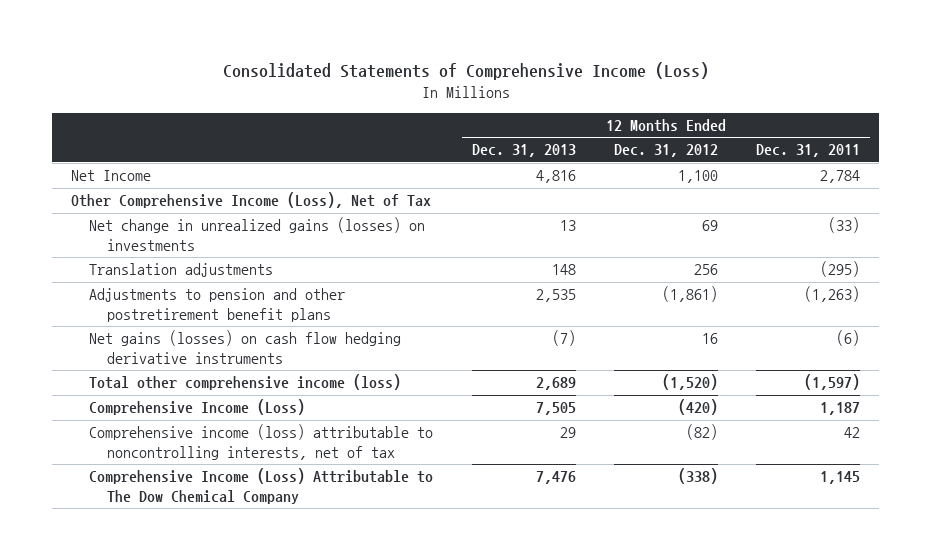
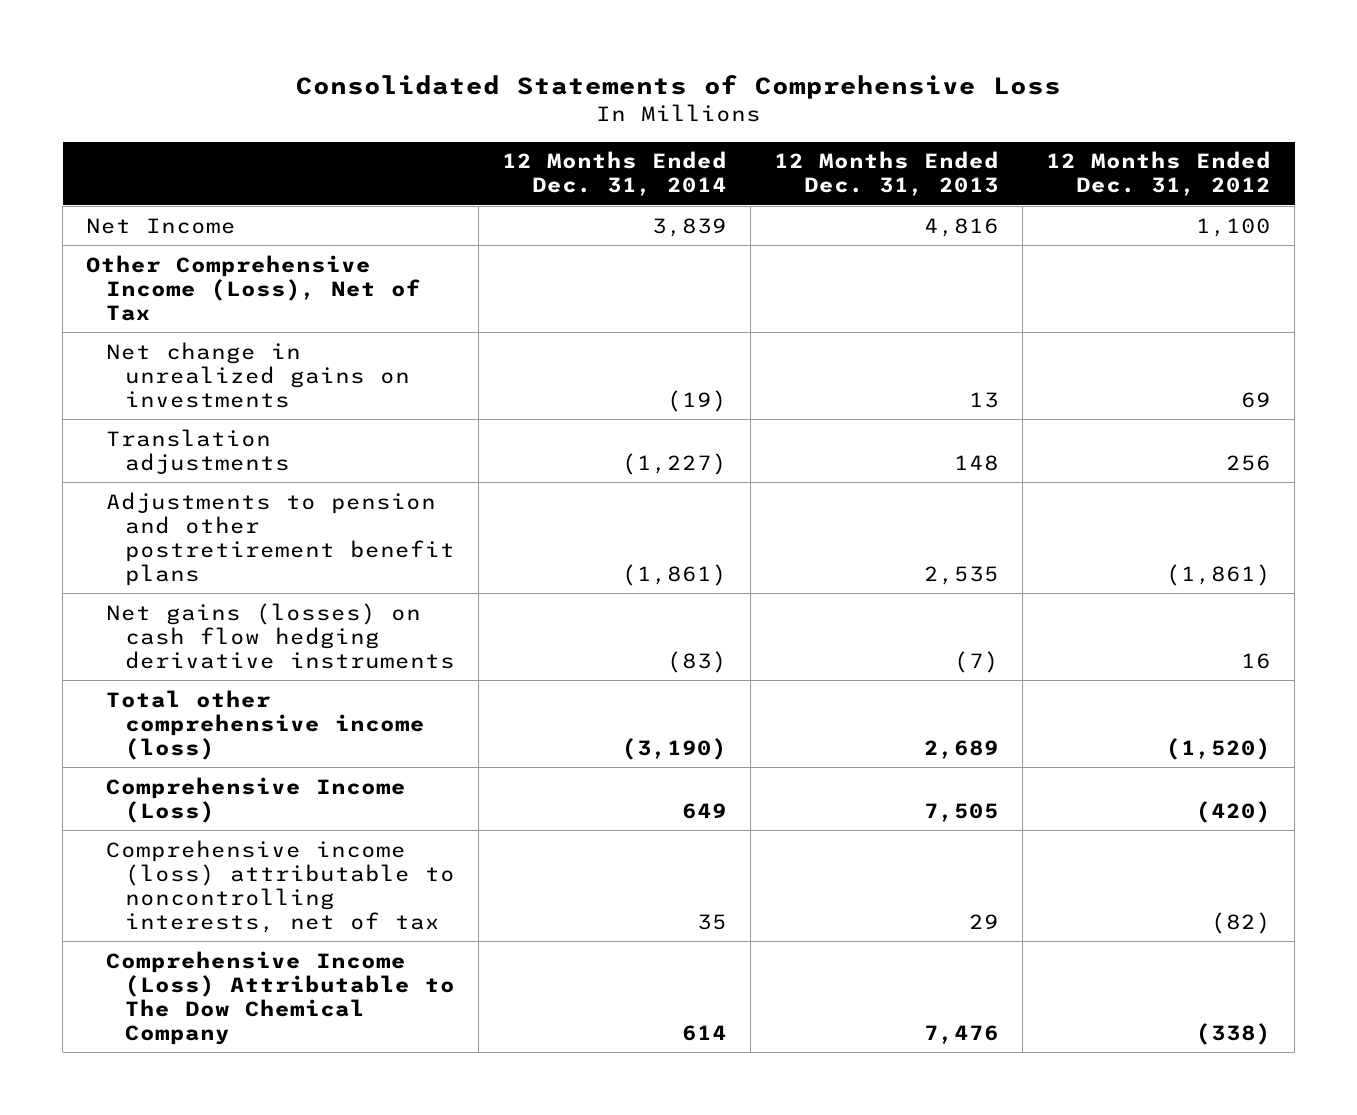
- Consolidated Statements of Comprehensive Income (Loss)
+ Consolidated Statements of Comprehensive Loss
- | 12 Months Ended Dec. 31, 2013 | 12 Months Ended Dec. 31, 2012 | 12 Months Ended Dec. 31, 2011
+ | 12 Months Ended Dec. 31, 2014 | 12 Months Ended Dec. 31, 2013 | 12 Months Ended Dec. 31, 2012
- Net change in unrealized gains (losses) on investments | 13 | 69 | (33)
+ Net change in unrealized gains on investments | (19) | 13 | 69

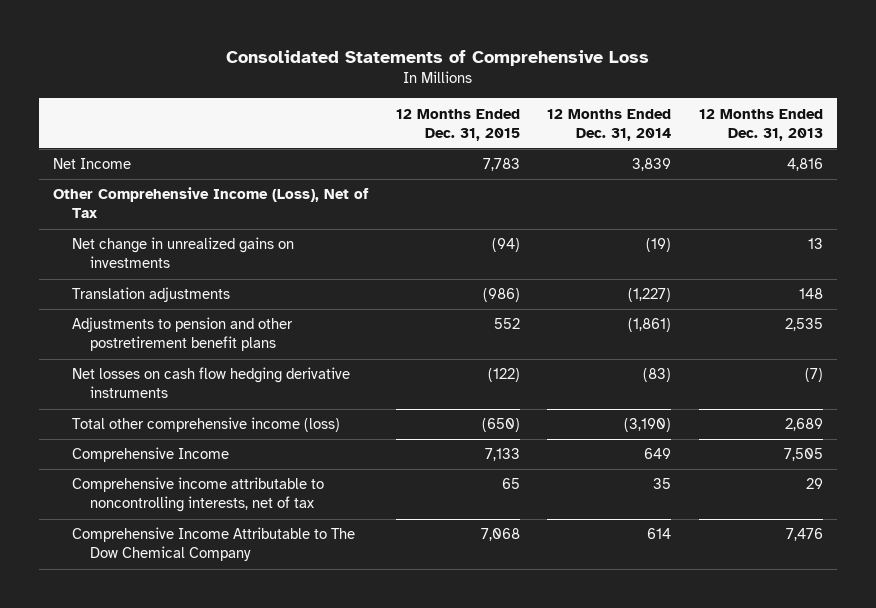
- | 12 Months Ended Dec. 31, 2014 | 12 Months Ended Dec. 31, 2013 | 12 Months Ended Dec. 31, 2012
+ | 12 Months Ended Dec. 31, 2015 | 12 Months Ended Dec. 31, 2014 | 12 Months Ended Dec. 31, 2013
- Net gains (losses) on cash flow hedging derivative instruments | (83) | (7) | 16
+ Net losses on cash flow hedging derivative instruments | (122) | (83) | (7)
- Comprehensive Income (Loss) | 649 | 7,505 | (420)
- Comprehensive income (loss) attributable to noncontrolling interests, net of tax | 35 | 29 | (82)
- Comprehensive Income (Loss) Attributable to The Dow Chemical Company | 614 | 7,476 | (338)
+ Comprehensive Income | 7,133 | 649 | 7,505
+ Comprehensive income attributable to noncontrolling interests, net of tax | 65 | 35 | 29
+ Comprehensive Income Attributable to The Dow Chemical Company | 7,068 | 614 | 7,476

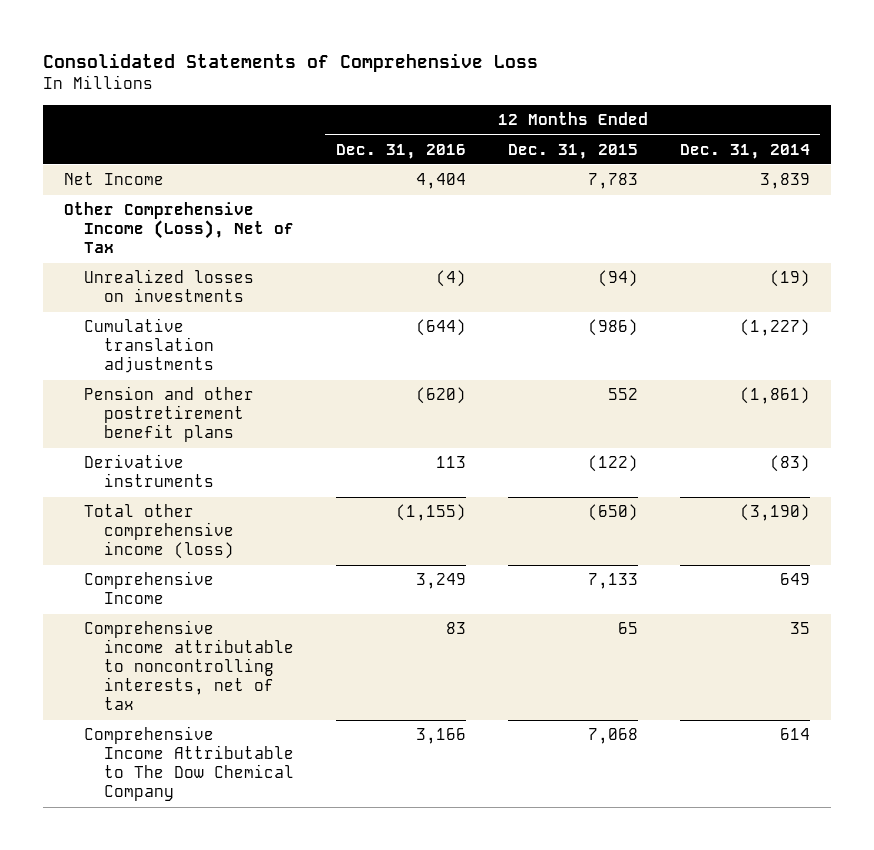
- | 12 Months Ended Dec. 31, 2015 | 12 Months Ended Dec. 31, 2014 | 12 Months Ended Dec. 31, 2013
+ | 12 Months Ended Dec. 31, 2016 | 12 Months Ended Dec. 31, 2015 | 12 Months Ended Dec. 31, 2014
- Net change in unrealized gains on investments | (94) | (19) | 13
- Translation adjustments | (986) | (1,227) | 148
- Adjustments to pension and other postretirement benefit plans | 552 | (1,861) | 2,535
- Net losses on cash flow hedging derivative instruments | (122) | (83) | (7)
+ Unrealized losses on investments | (4) | (94) | (19)
+ Cumulative translation adjustments | (644) | (986) | (1,227)
+ Pension and other postretirement benefit plans | (620) | 552 | (1,861)
+ Derivative instruments | 113 | (122) | (83)

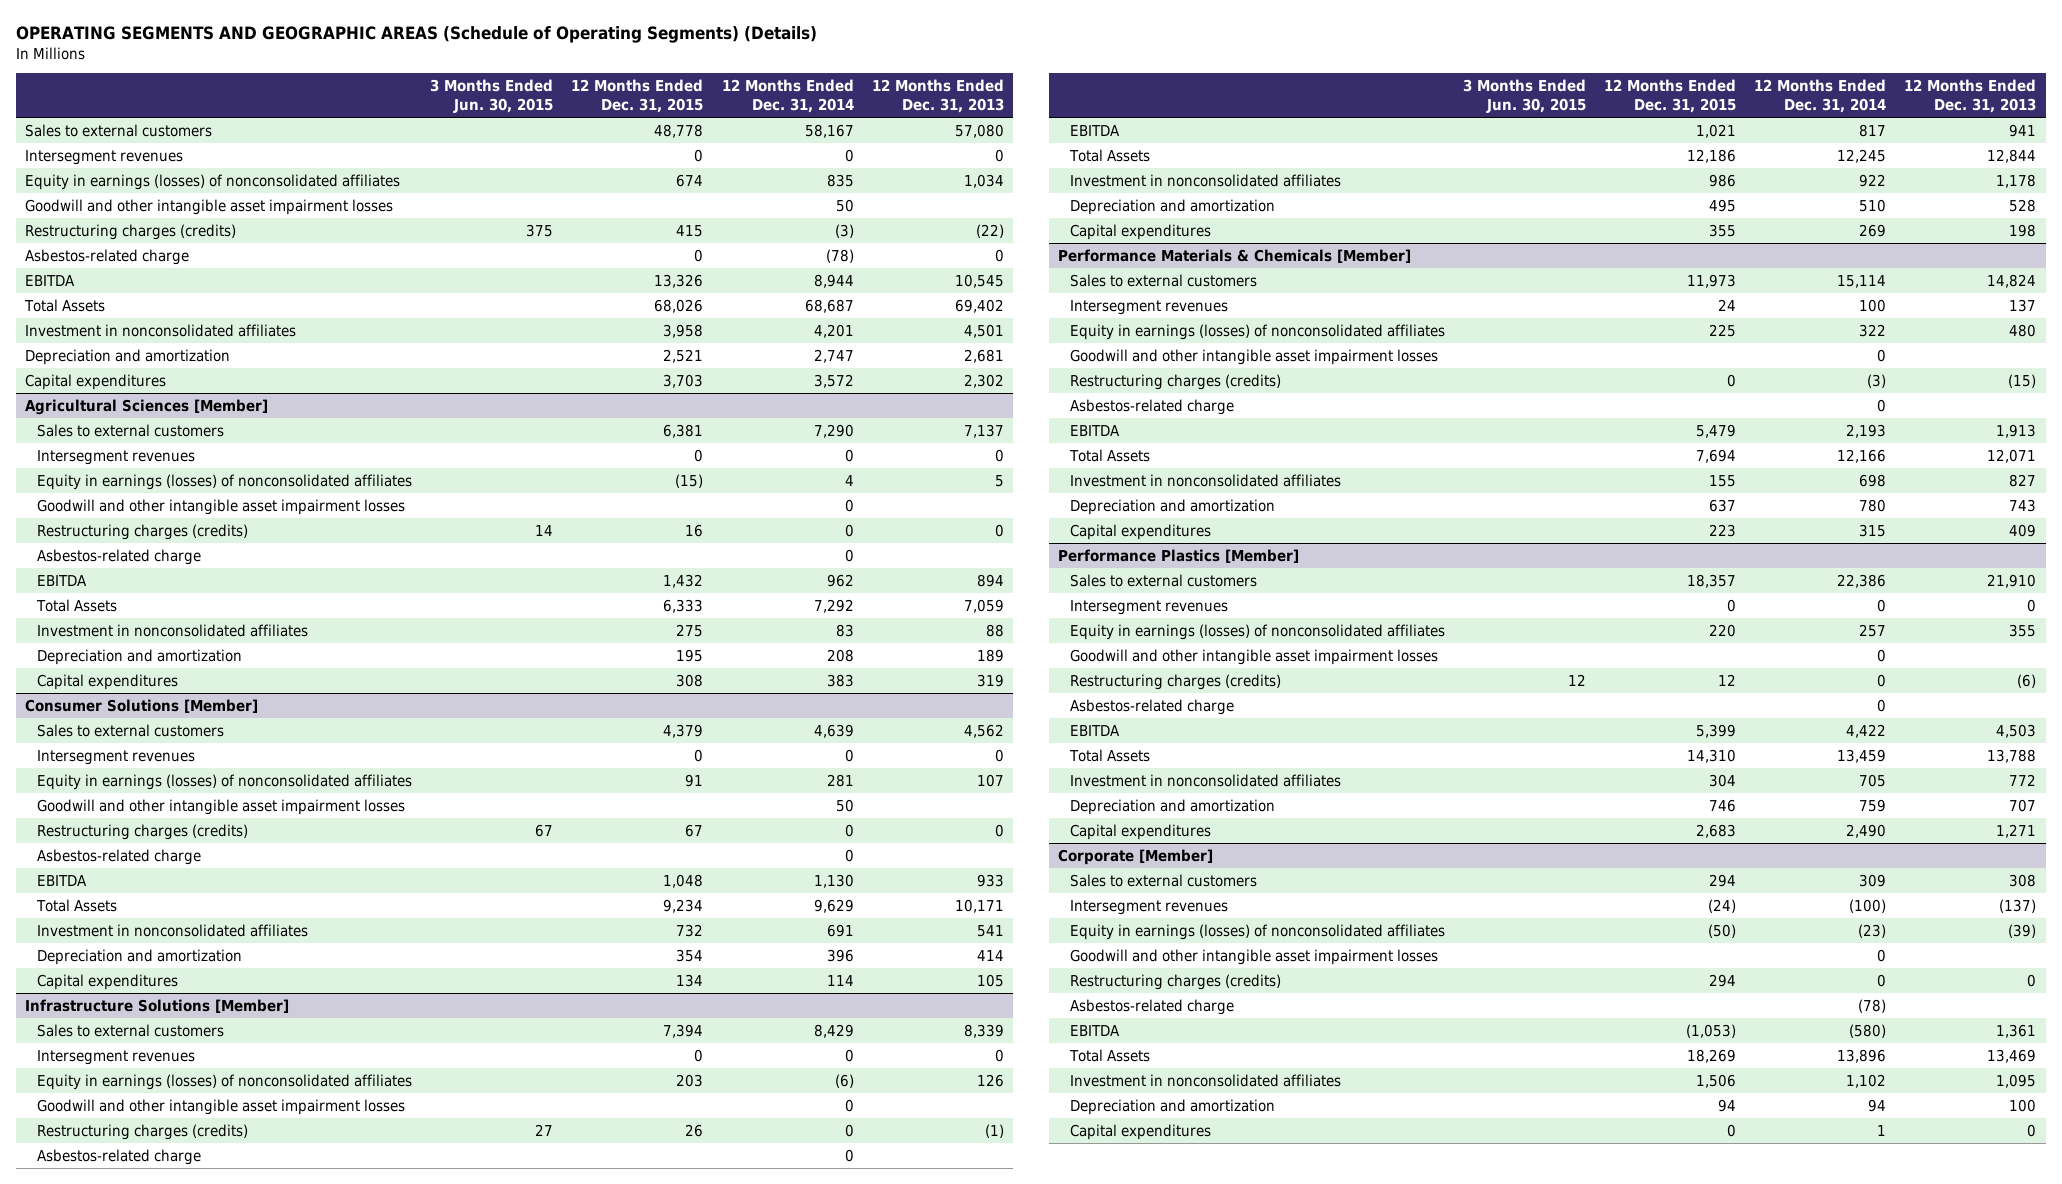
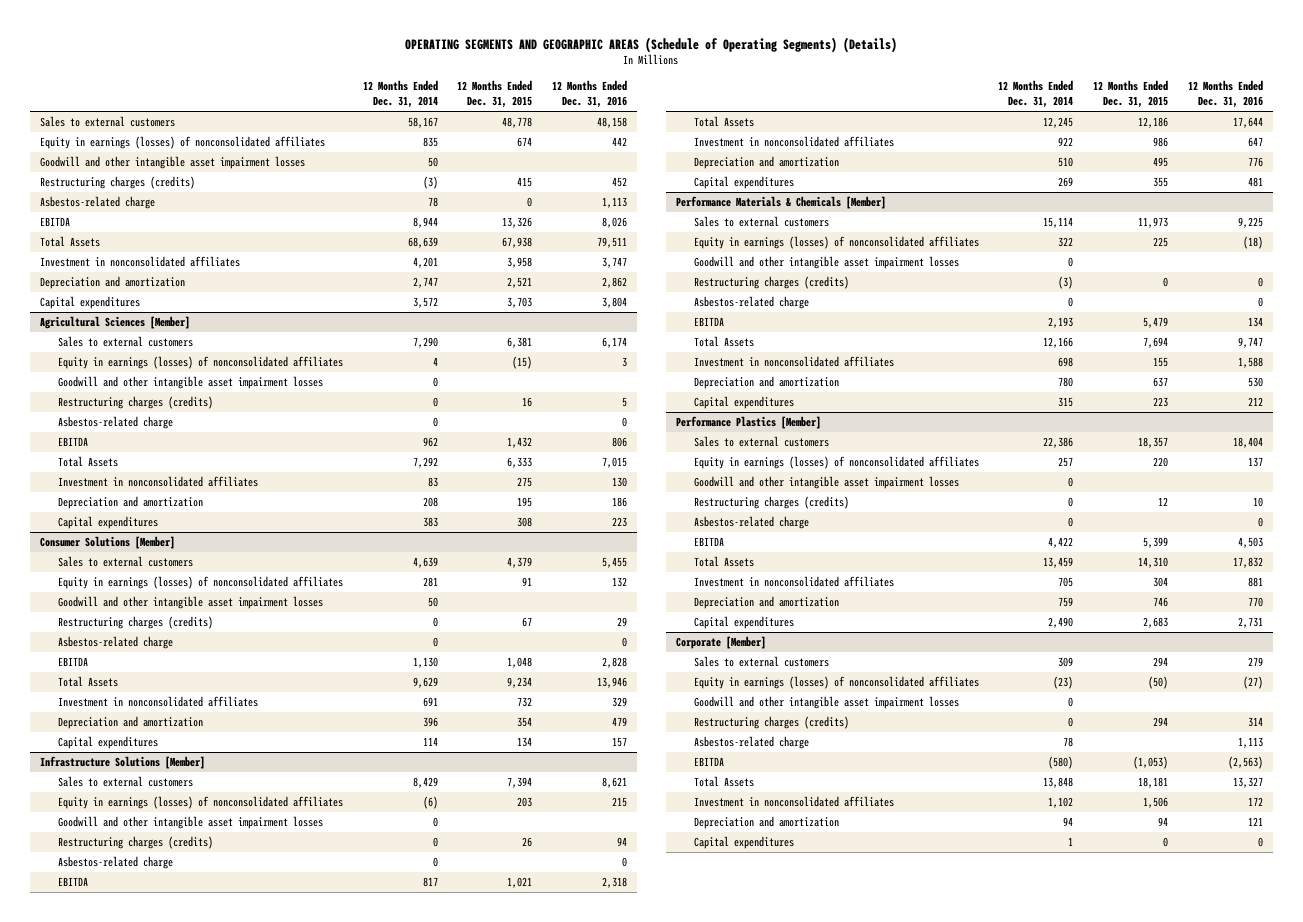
- | 3 Months Ended Jun. 30, 2015 | 12 Months Ended Dec. 31, 2015 | 12 Months Ended Dec. 31, 2014 | 12 Months Ended Dec. 31, 2013
+ | 12 Months Ended Dec. 31, 2014 | 12 Months Ended Dec. 31, 2015 | 12 Months Ended Dec. 31, 2016
- Intersegment revenues | | 0 | 0 | 0
- Asbestos-related charge | | 0 | (78) | 0
+ Asbestos-related charge | 78 | 0 | 1,113
- Total Assets | | 68,026 | 68,687 | 69,402
+ Total Assets | 68,639 | 67,938 | 79,511
@ Agricultural Sciences [Member]
- Intersegment revenues | | 0 | 0 | 0
@ Consumer Solutions [Member]
- Intersegment revenues | | 0 | 0 | 0
@ Infrastructure Solutions [Member]
- Intersegment revenues | | 0 | 0 | 0
@ Performance Materials & Chemicals [Member]
- Intersegment revenues | | 24 | 100 | 137
@ Performance Plastics [Member]
- Intersegment revenues | | 0 | 0 | 0
@ Corporate [Member]
- Intersegment revenues | | (24) | (100) | (137)
- Asbestos-related charge | | | (78) |
+ Asbestos-related charge | 78 | | 1,113
- Total Assets | | 18,269 | 13,896 | 13,469
+ Total Assets | 13,848 | 18,181 | 13,327

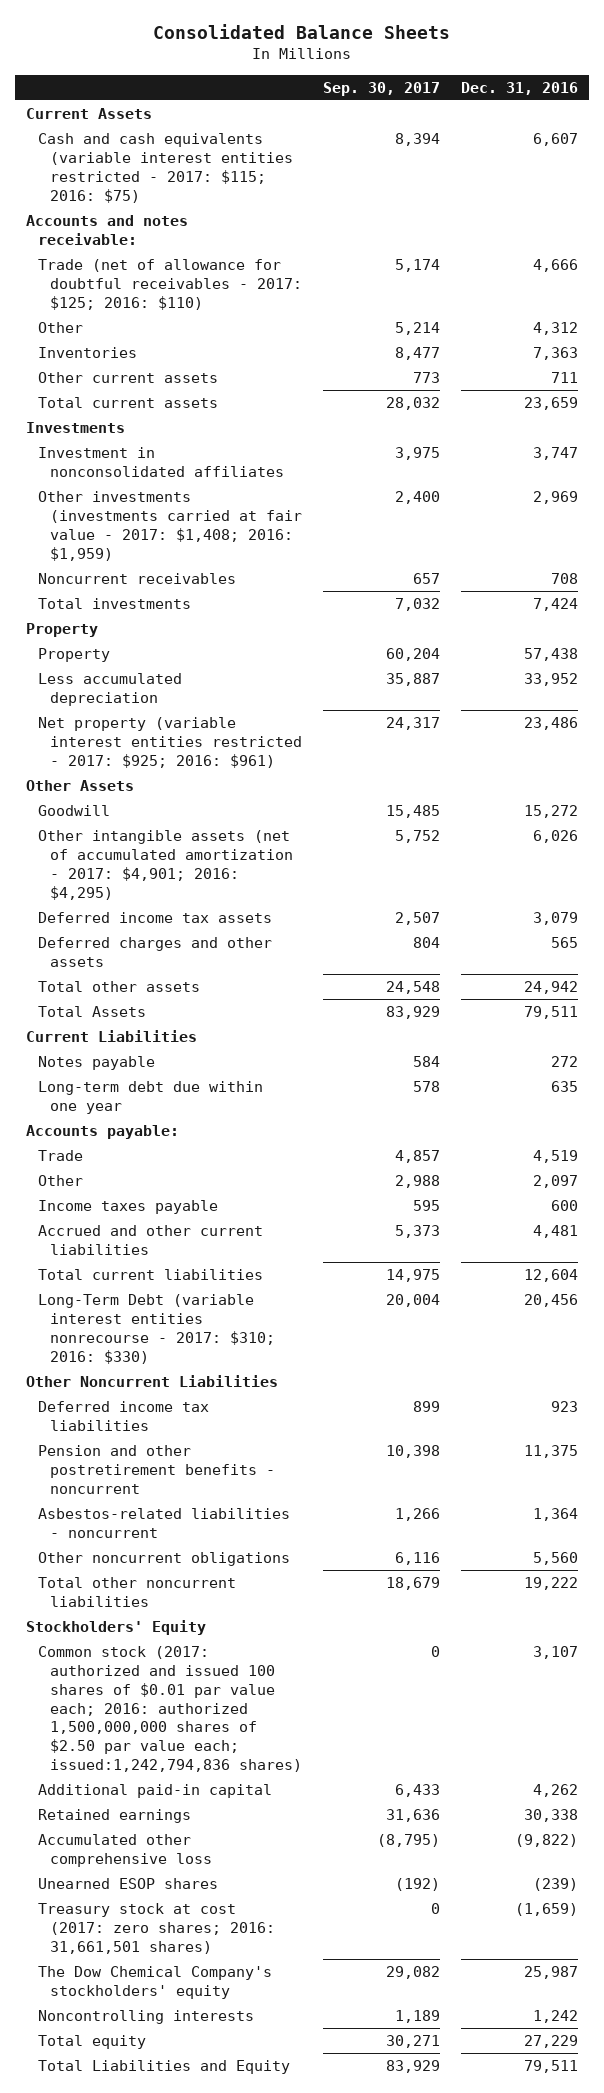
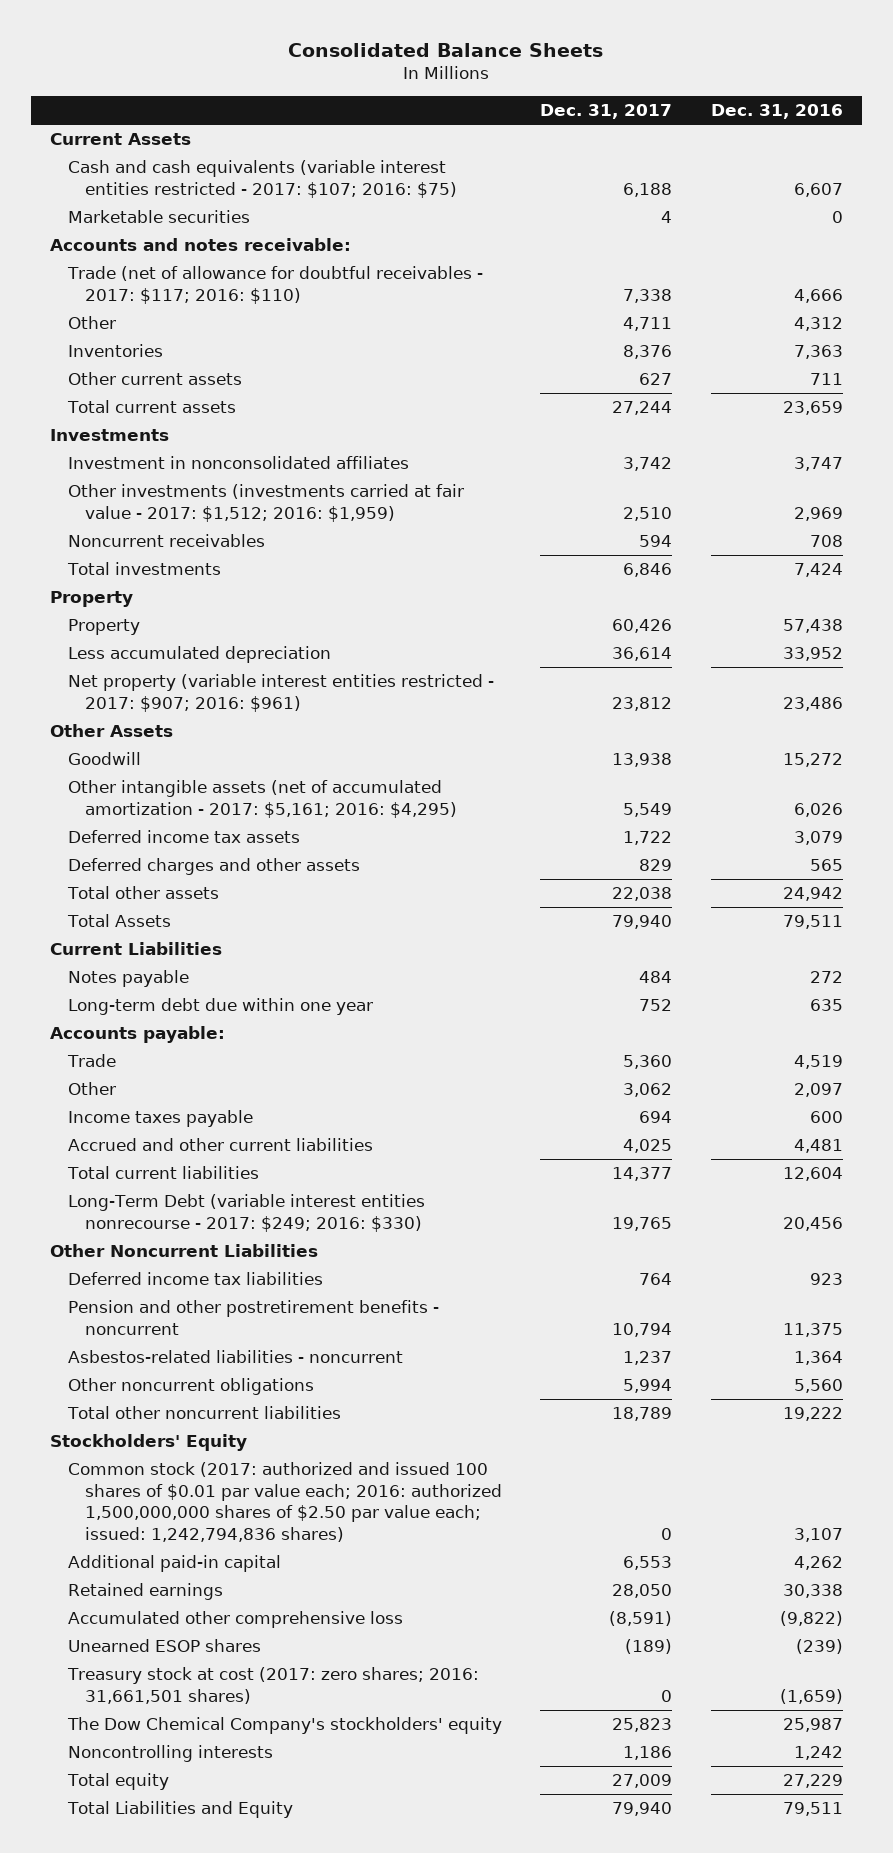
- | Sep. 30, 2017 | Dec. 31, 2016
+ | Dec. 31, 2017 | Dec. 31, 2016
- Cash and cash equivalents (variable interest entities restricted - 2017: $115; 2016: $75) | 8,394 | 6,607
+ Cash and cash equivalents (variable interest entities restricted - 2017: $107; 2016: $75) | 6,188 | 6,607
+ Marketable securities | 4 | 0
- Trade (net of allowance for doubtful receivables - 2017: $125; 2016: $110) | 5,174 | 4,666
+ Trade (net of allowance for doubtful receivables - 2017: $117; 2016: $110) | 7,338 | 4,666
- Other investments (investments carried at fair value - 2017: $1,408; 2016: $1,959) | 2,400 | 2,969
+ Other investments (investments carried at fair value - 2017: $1,512; 2016: $1,959) | 2,510 | 2,969
- Net property (variable interest entities restricted - 2017: $925; 2016: $961) | 24,317 | 23,486
+ Net property (variable interest entities restricted - 2017: $907; 2016: $961) | 23,812 | 23,486
- Other intangible assets (net of accumulated amortization - 2017: $4,901; 2016: $4,295) | 5,752 | 6,026
+ Other intangible assets (net of accumulated amortization - 2017: $5,161; 2016: $4,295) | 5,549 | 6,026
- Long-Term Debt (variable interest entities nonrecourse - 2017: $310; 2016: $330) | 20,004 | 20,456
+ Long-Term Debt (variable interest entities nonrecourse - 2017: $249; 2016: $330) | 19,765 | 20,456
- Common stock (2017: authorized and issued 100 shares of $0.01 par value each; 2016: authorized 1,500,000,000 shares of $2.50 par value each; issued:1,242,794,836 shares) | 0 | 3,107
+ Common stock (2017: authorized and issued 100 shares of $0.01 par value each; 2016: authorized 1,500,000,000 shares of $2.50 par value each; issued: 1,242,794,836 shares) | 0 | 3,107

